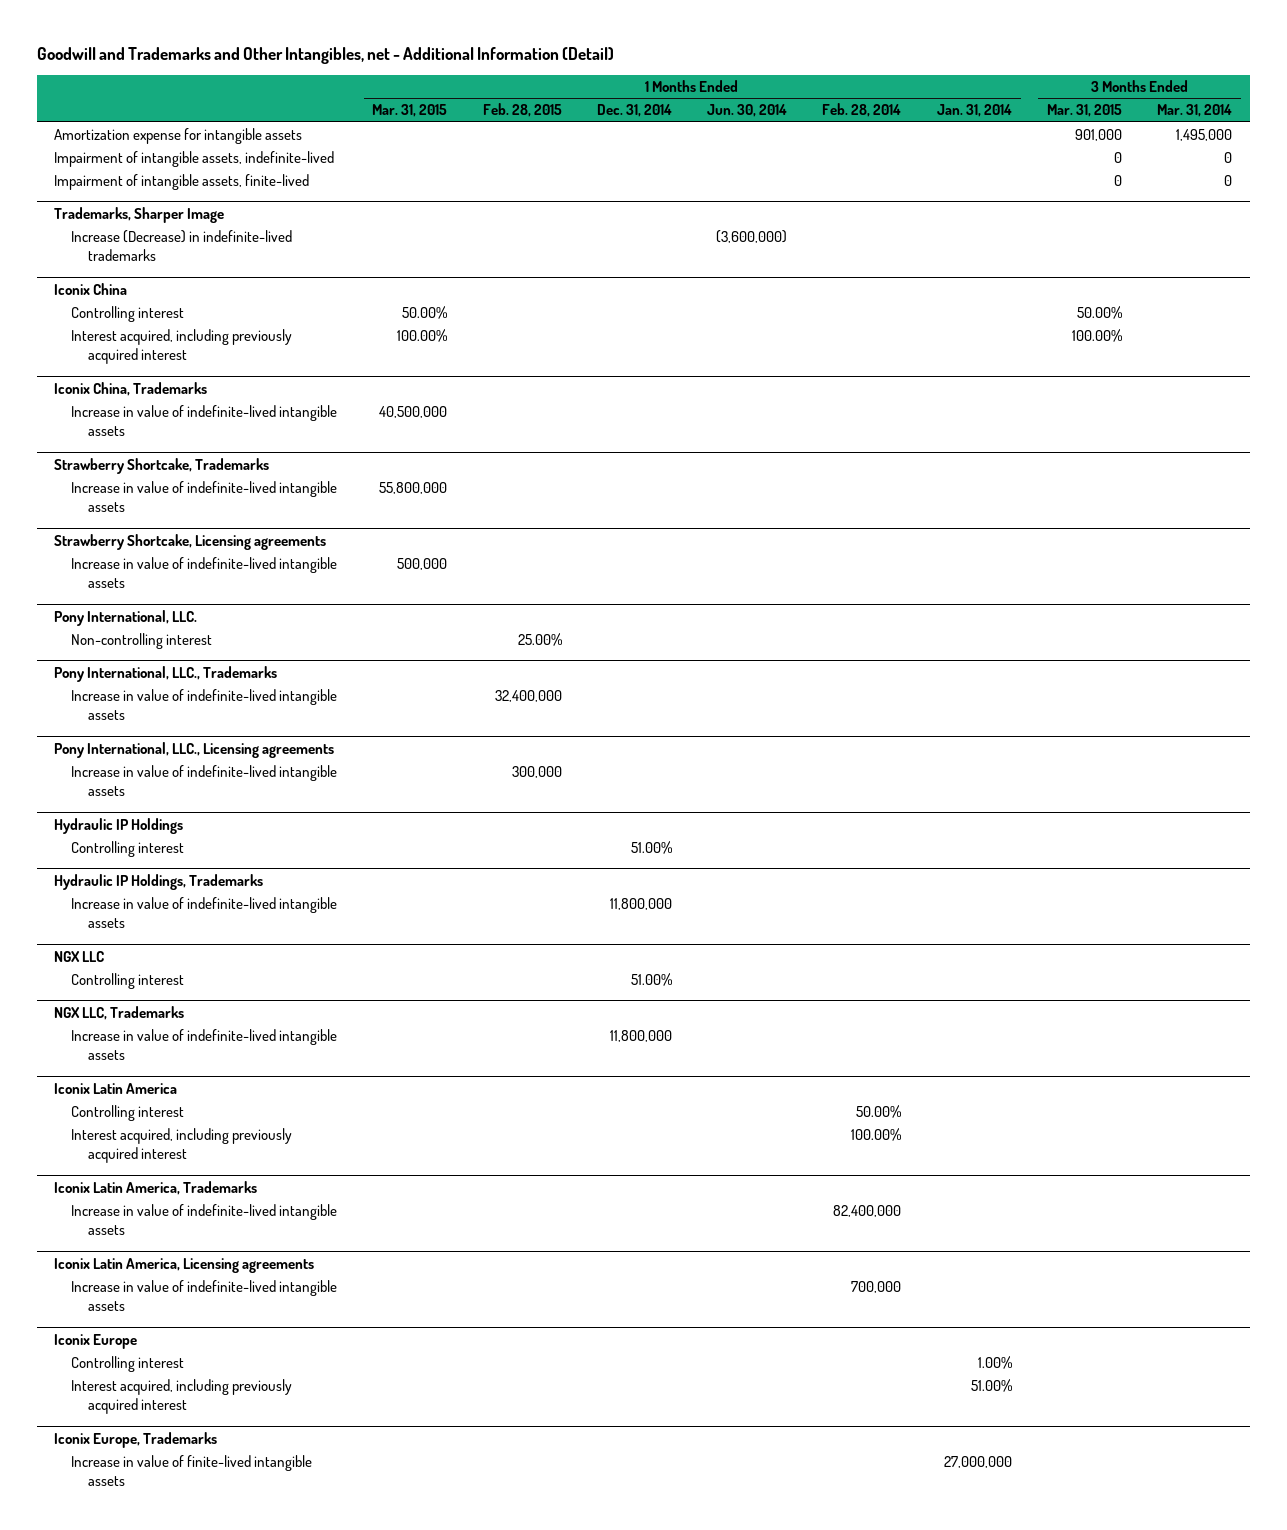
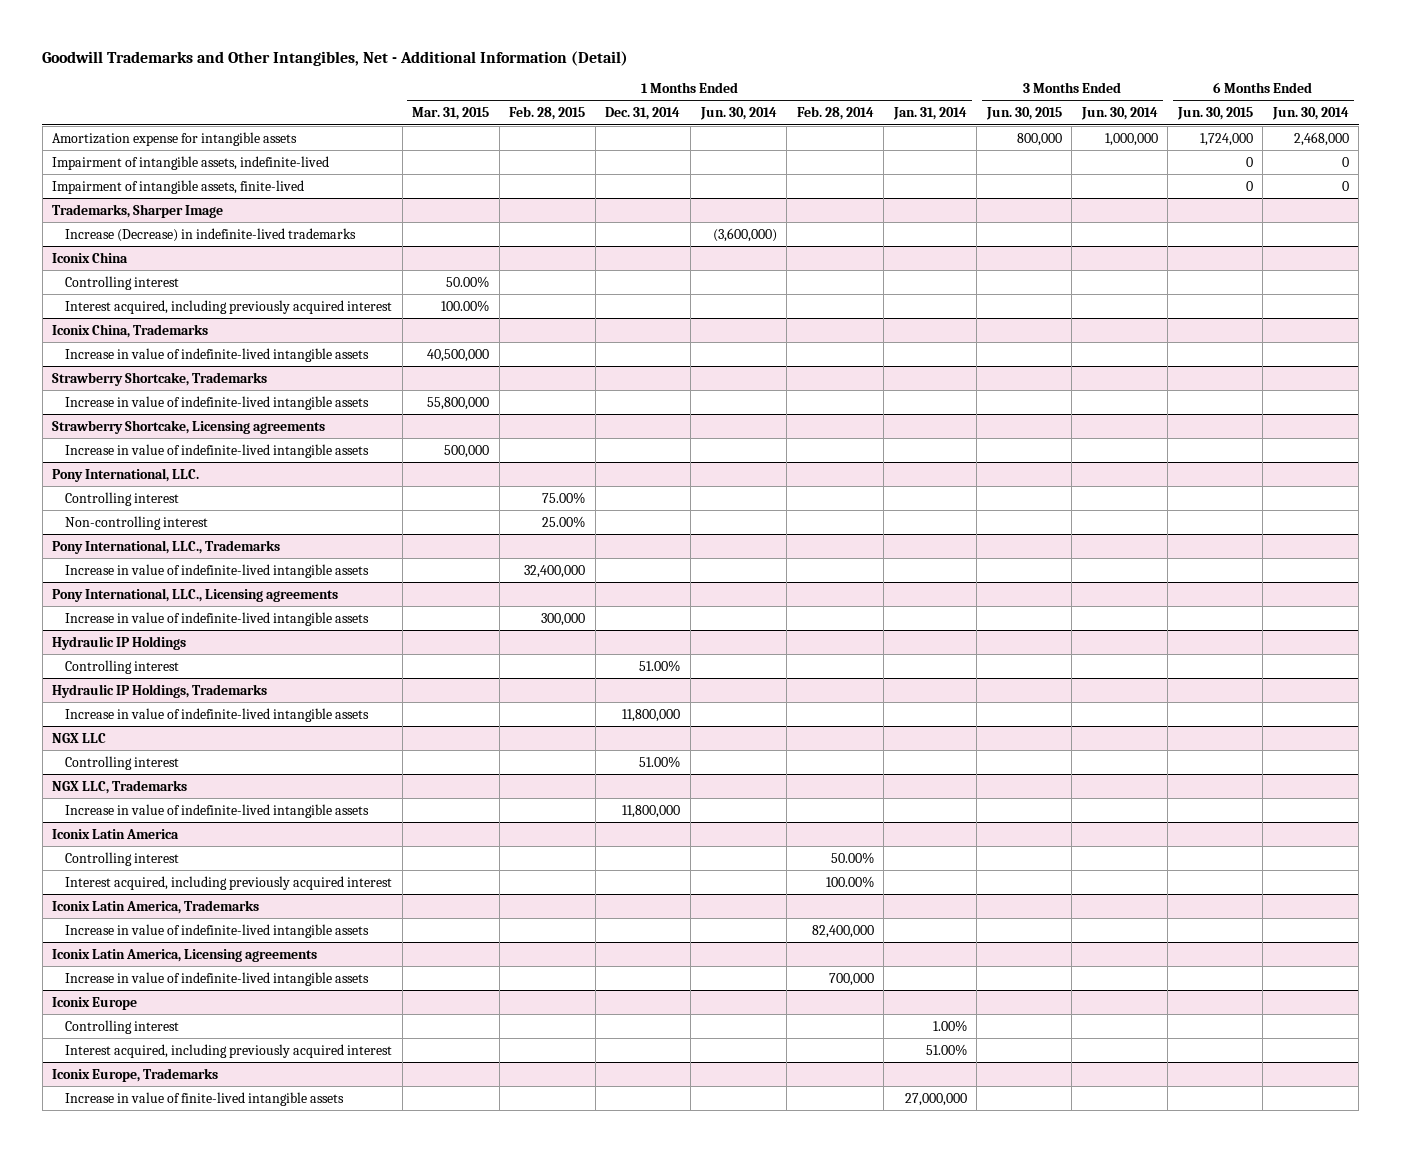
- Goodwill and Trademarks and Other Intangibles, net - Additional Information (Detail)
+ Goodwill Trademarks and Other Intangibles, Net - Additional Information (Detail)
- | 1 Months Ended Mar. 31, 2015 | 1 Months Ended Feb. 28, 2015 | 1 Months Ended Dec. 31, 2014 | 1 Months Ended Jun. 30, 2014 | 1 Months Ended Feb. 28, 2014 | 1 Months Ended Jan. 31, 2014 | 3 Months Ended Mar. 31, 2015 | 3 Months Ended Mar. 31, 2014
+ | 1 Months Ended Mar. 31, 2015 | 1 Months Ended Feb. 28, 2015 | 1 Months Ended Dec. 31, 2014 | 1 Months Ended Jun. 30, 2014 | 1 Months Ended Feb. 28, 2014 | 1 Months Ended Jan. 31, 2014 | 3 Months Ended Jun. 30, 2015 | 3 Months Ended Jun. 30, 2014 | 6 Months Ended Jun. 30, 2015 | 6 Months Ended Jun. 30, 2014
@ Pony International, LLC.
+ Controlling interest | | 75.00% | | | | | | | |

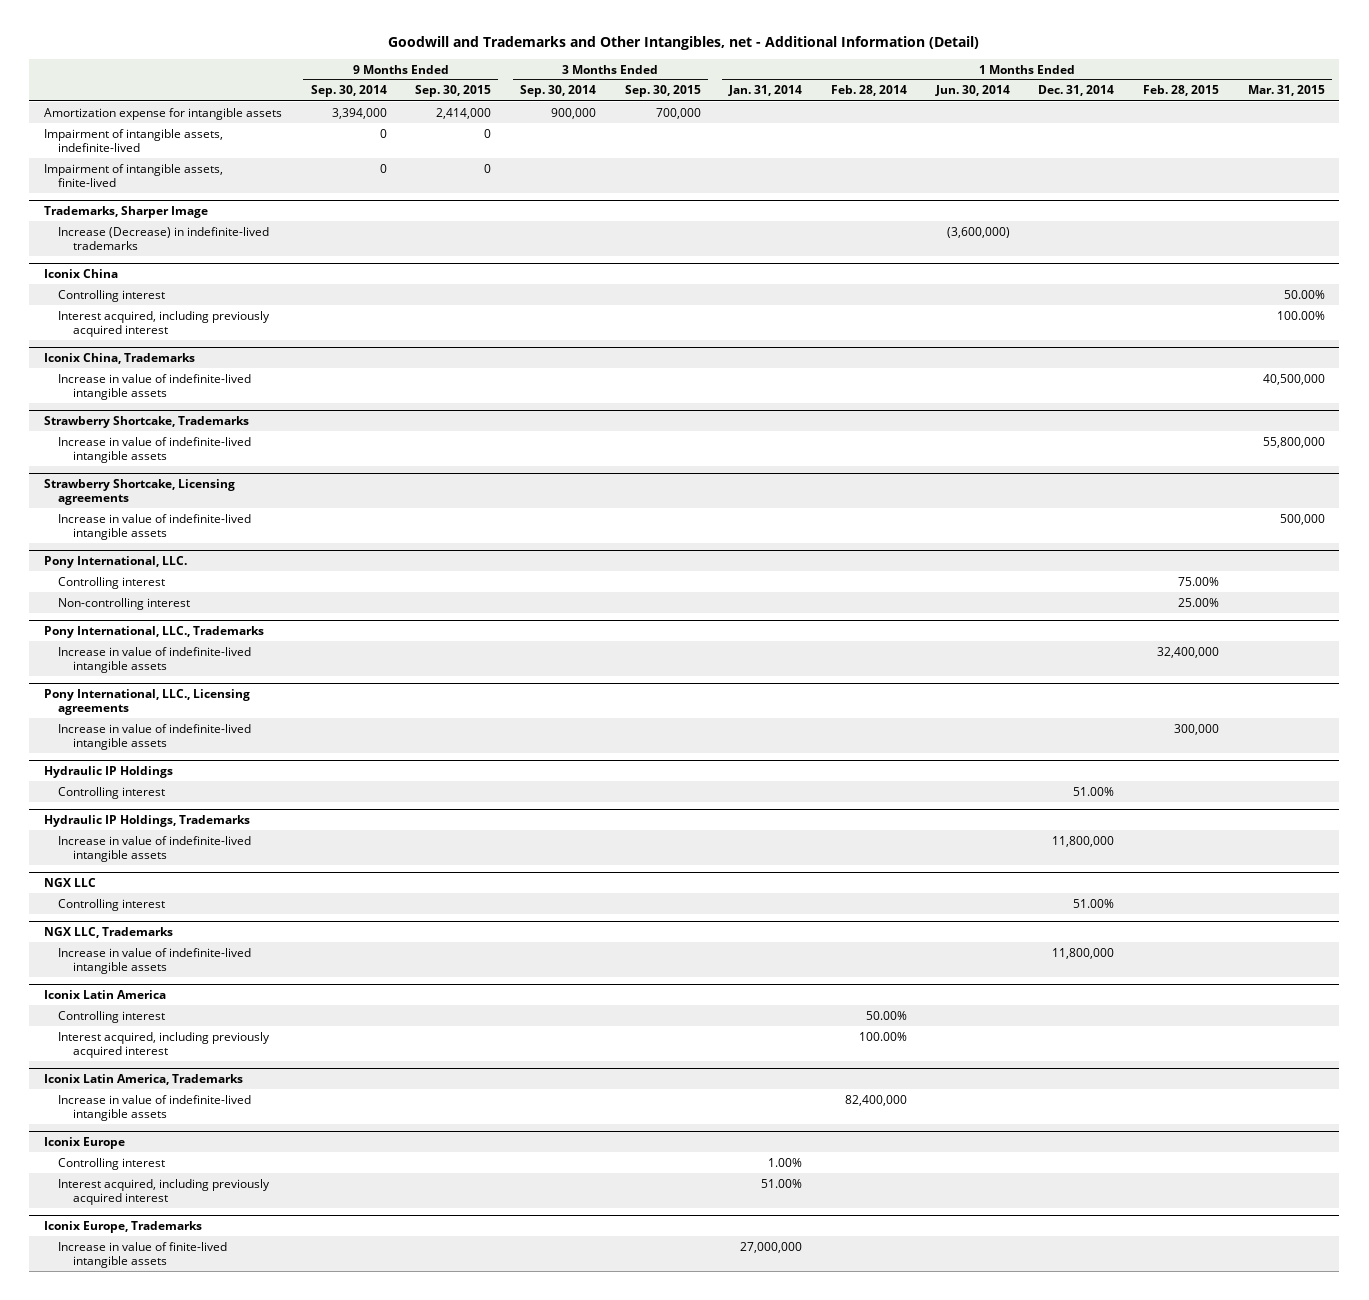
- Goodwill Trademarks and Other Intangibles, Net - Additional Information (Detail)
+ Goodwill and Trademarks and Other Intangibles, net - Additional Information (Detail)
- | 1 Months Ended Mar. 31, 2015 | 1 Months Ended Feb. 28, 2015 | 1 Months Ended Dec. 31, 2014 | 1 Months Ended Jun. 30, 2014 | 1 Months Ended Feb. 28, 2014 | 1 Months Ended Jan. 31, 2014 | 3 Months Ended Jun. 30, 2015 | 3 Months Ended Jun. 30, 2014 | 6 Months Ended Jun. 30, 2015 | 6 Months Ended Jun. 30, 2014
+ | 9 Months Ended Sep. 30, 2014 | 9 Months Ended Sep. 30, 2015 | 3 Months Ended Sep. 30, 2014 | 3 Months Ended Sep. 30, 2015 | 1 Months Ended Jan. 31, 2014 | 1 Months Ended Feb. 28, 2014 | 1 Months Ended Jun. 30, 2014 | 1 Months Ended Dec. 31, 2014 | 1 Months Ended Feb. 28, 2015 | 1 Months Ended Mar. 31, 2015
- Iconix Latin America, Licensing agreements
- Increase in value of indefinite-lived intangible assets | | | | | 700,000 | | | | |

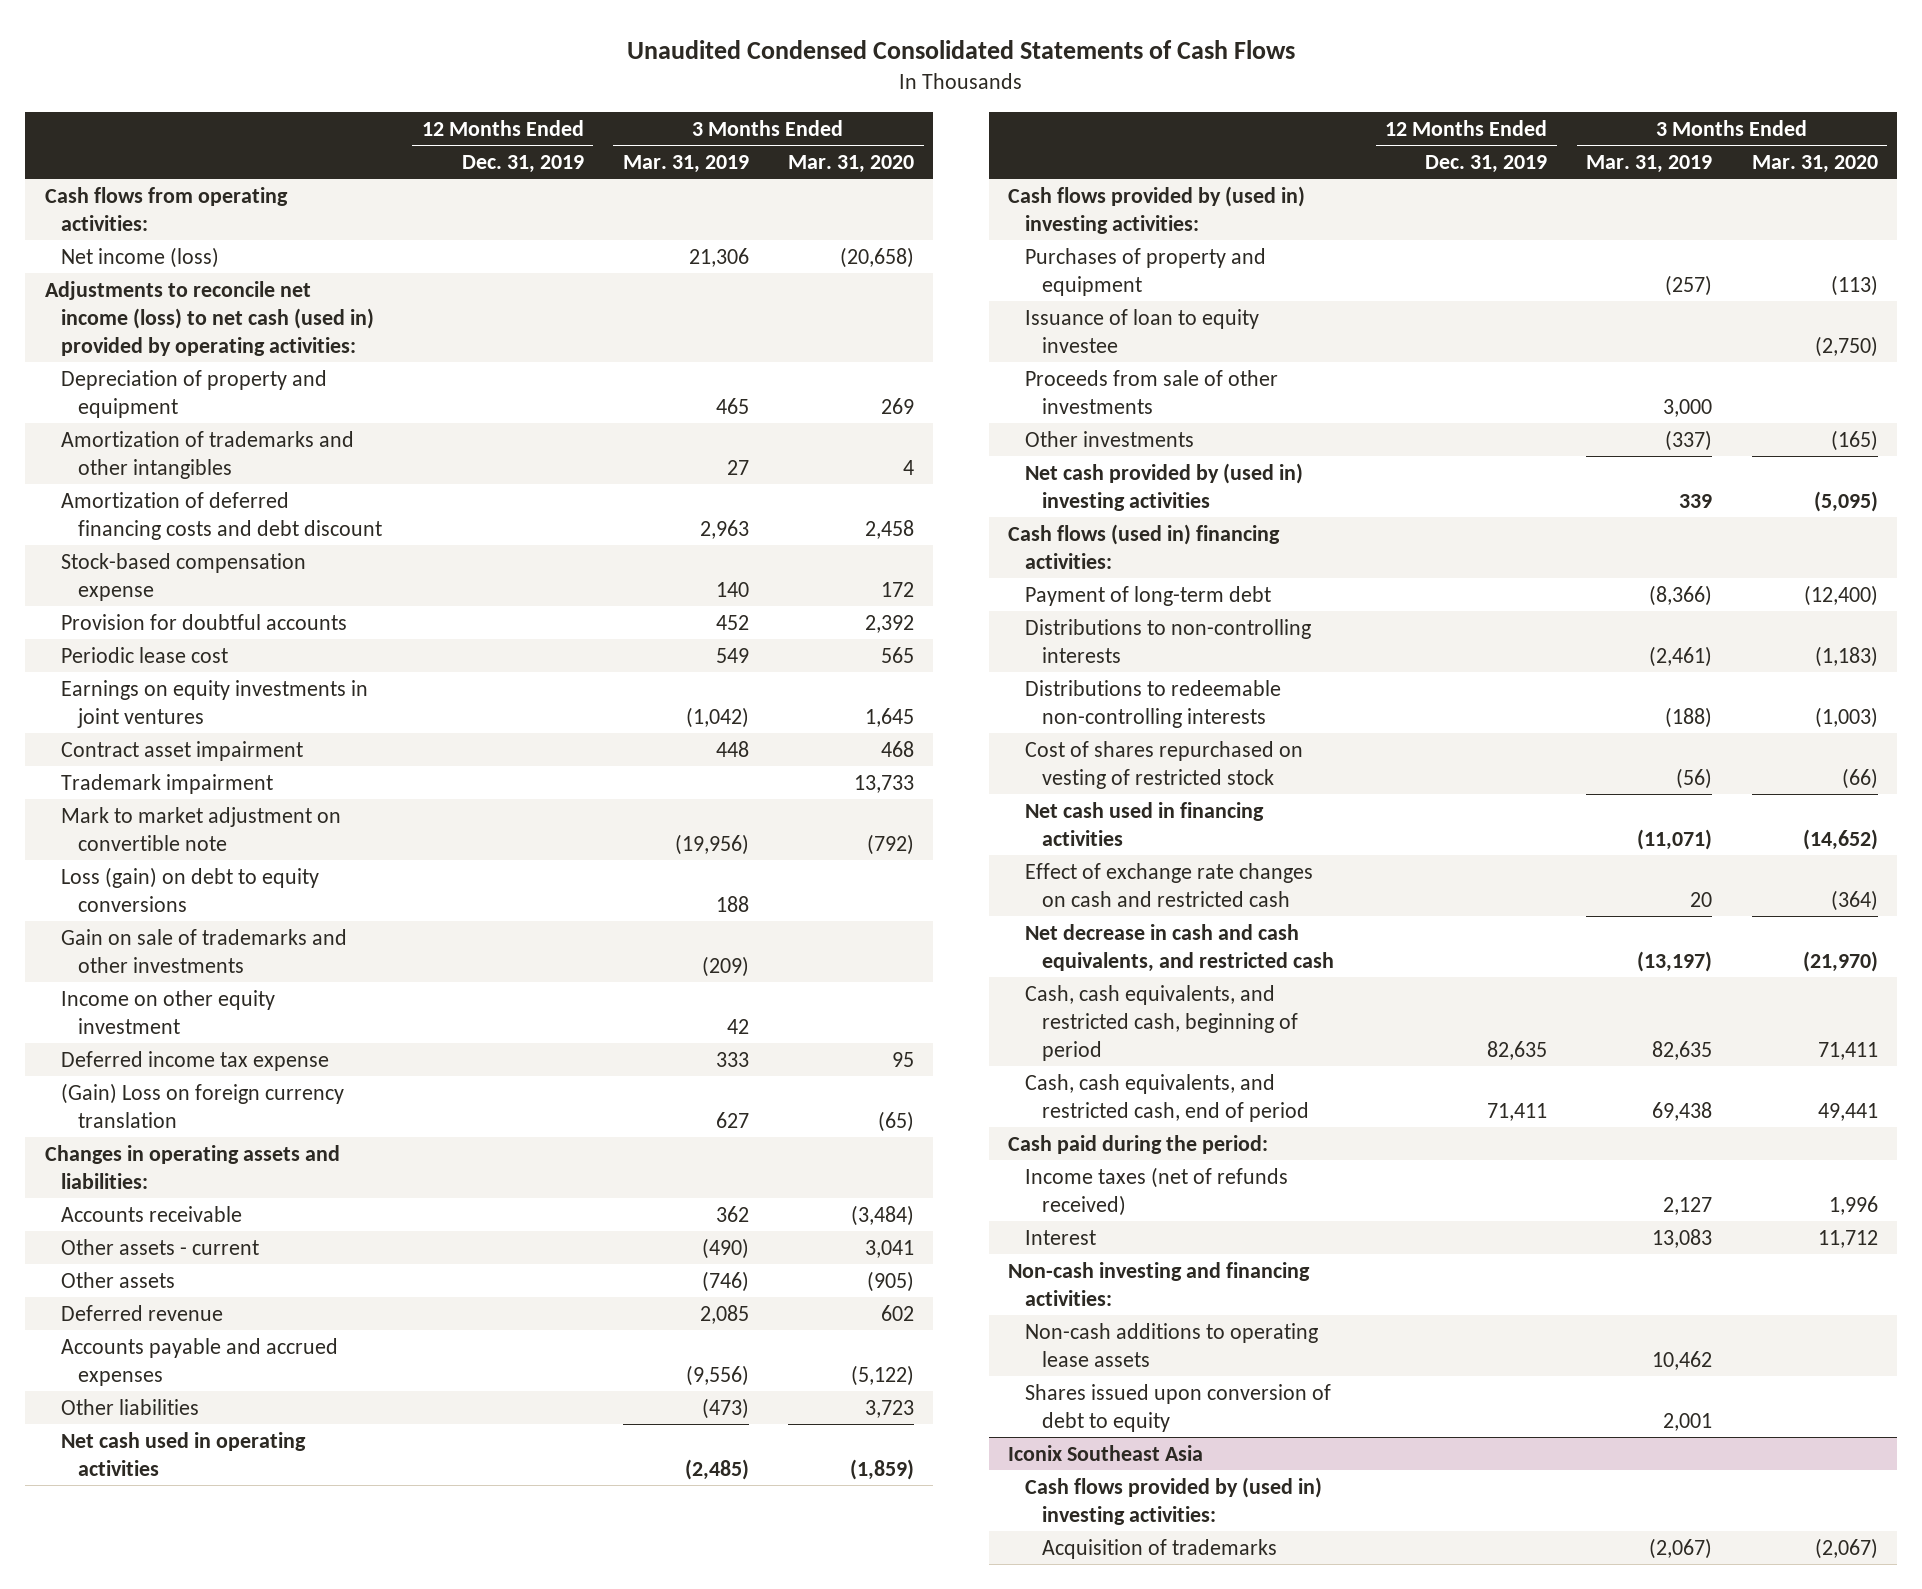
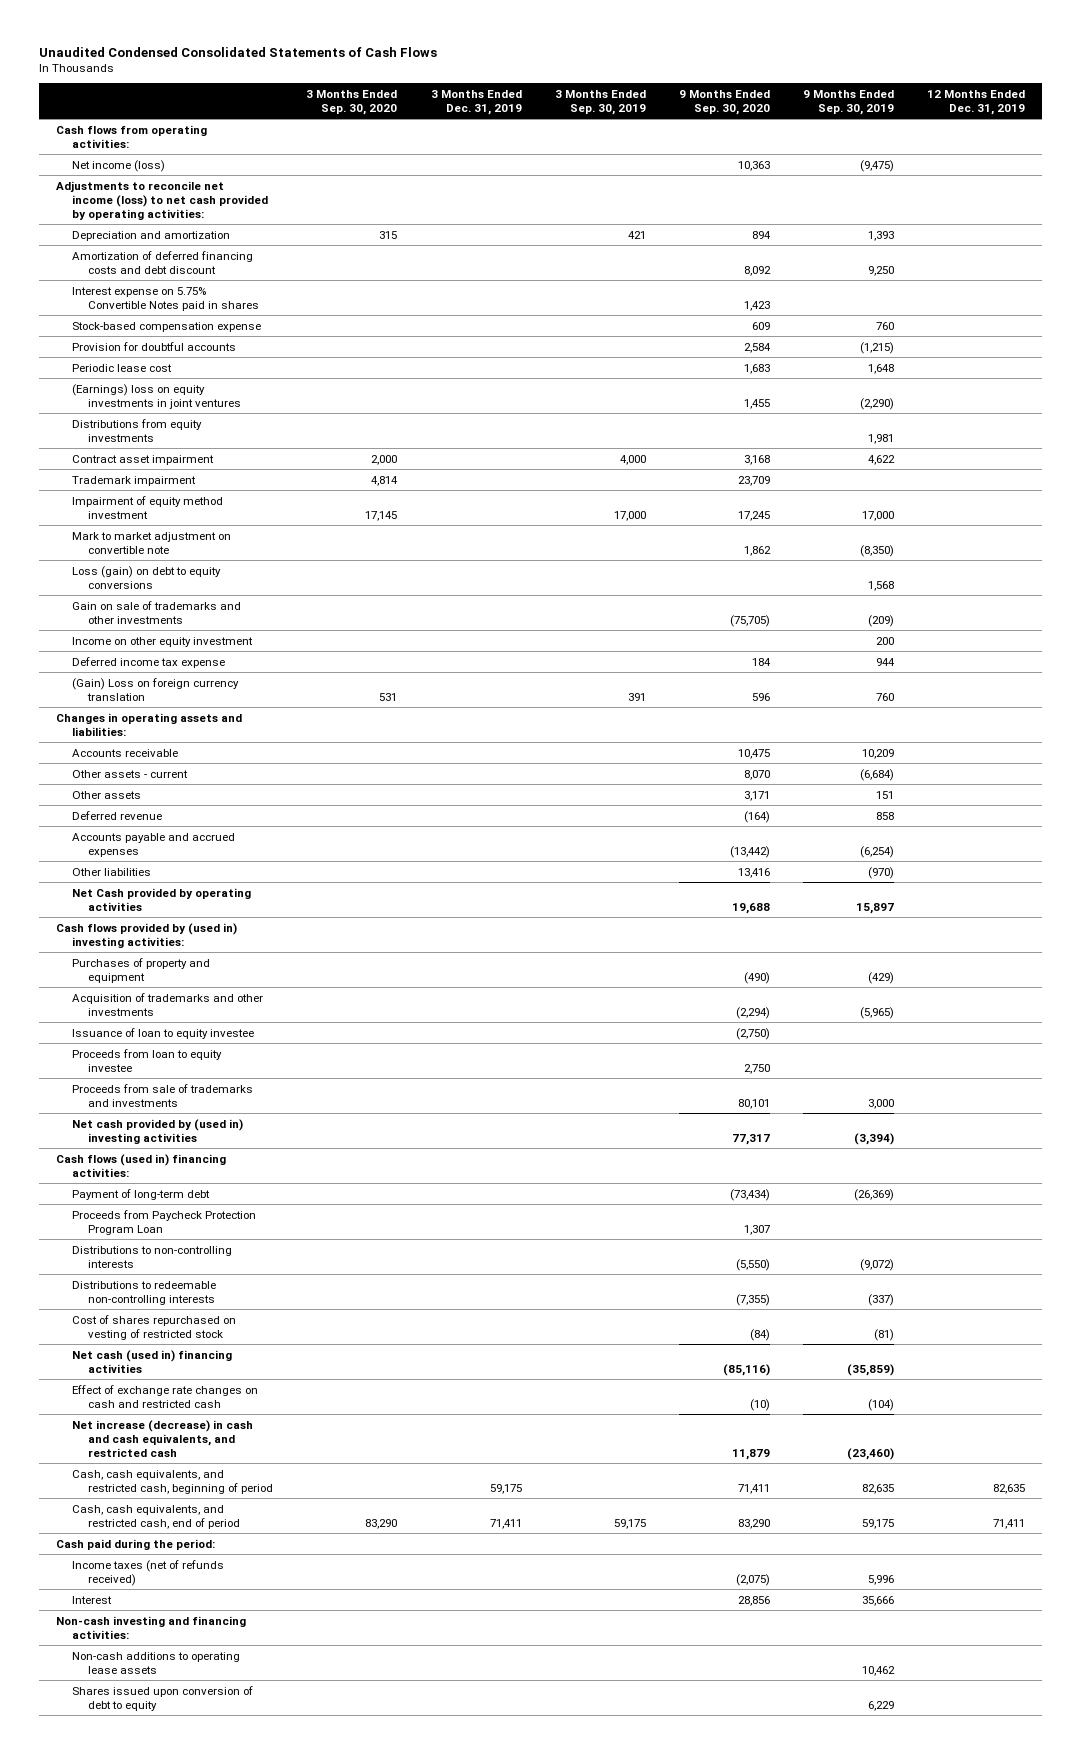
- | 12 Months Ended Dec. 31, 2019 | 3 Months Ended Mar. 31, 2019 | 3 Months Ended Mar. 31, 2020
+ | 3 Months Ended Sep. 30, 2020 | 3 Months Ended Dec. 31, 2019 | 3 Months Ended Sep. 30, 2019 | 9 Months Ended Sep. 30, 2020 | 9 Months Ended Sep. 30, 2019 | 12 Months Ended Dec. 31, 2019
- Adjustments to reconcile net income (loss) to net cash (used in) provided by operating activities:
- Depreciation of property and equipment | | 465 | 269
- Amortization of trademarks and other intangibles | | 27 | 4
+ Adjustments to reconcile net income (loss) to net cash provided by operating activities:
+ Depreciation and amortization | 315 | | 421 | 894 | 1,393 |
+ Interest expense on 5.75% Convertible Notes paid in shares | | | | 1,423 | |
- Earnings on equity investments in joint ventures | | (1,042) | 1,645
+ (Earnings) loss on equity investments in joint ventures | | | | 1,455 | (2,290) |
+ Distributions from equity investments | | | | | 1,981 |
+ Impairment of equity method investment | 17,145 | | 17,000 | 17,245 | 17,000 |
- Net cash used in operating activities | | (2,485) | (1,859)
+ Net Cash provided by operating activities | | | | 19,688 | 15,897 |
+ Acquisition of trademarks and other investments | | | | (2,294) | (5,965) |
- Proceeds from sale of other investments | | 3,000 |
- Other investments | | (337) | (165)
+ Proceeds from loan to equity investee | | | | 2,750 | |
+ Proceeds from sale of trademarks and investments | | | | 80,101 | 3,000 |
+ Proceeds from Paycheck Protection Program Loan | | | | 1,307 | |
- Net cash used in financing activities | | (11,071) | (14,652)
+ Net cash (used in) financing activities | | | | (85,116) | (35,859) |
- Net decrease in cash and cash equivalents, and restricted cash | | (13,197) | (21,970)
+ Net increase (decrease) in cash and cash equivalents, and restricted cash | | | | 11,879 | (23,460) |
- Iconix Southeast Asia
- Cash flows provided by (used in) investing activities:
- Acquisition of trademarks | | (2,067) | (2,067)

